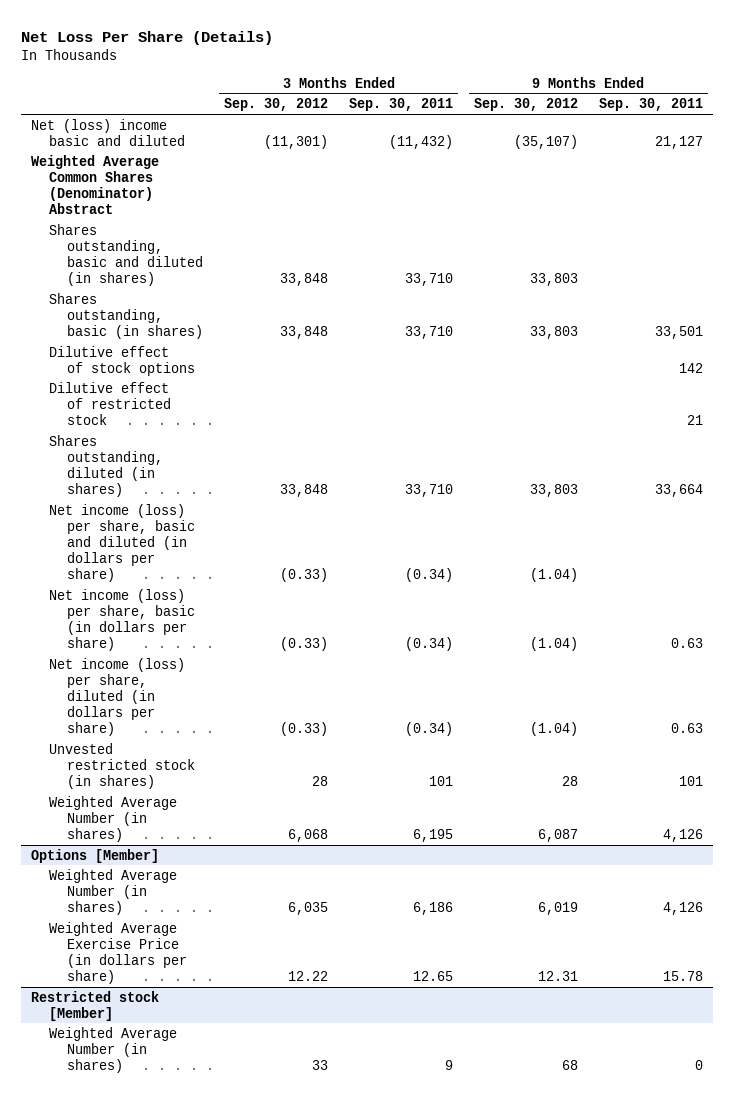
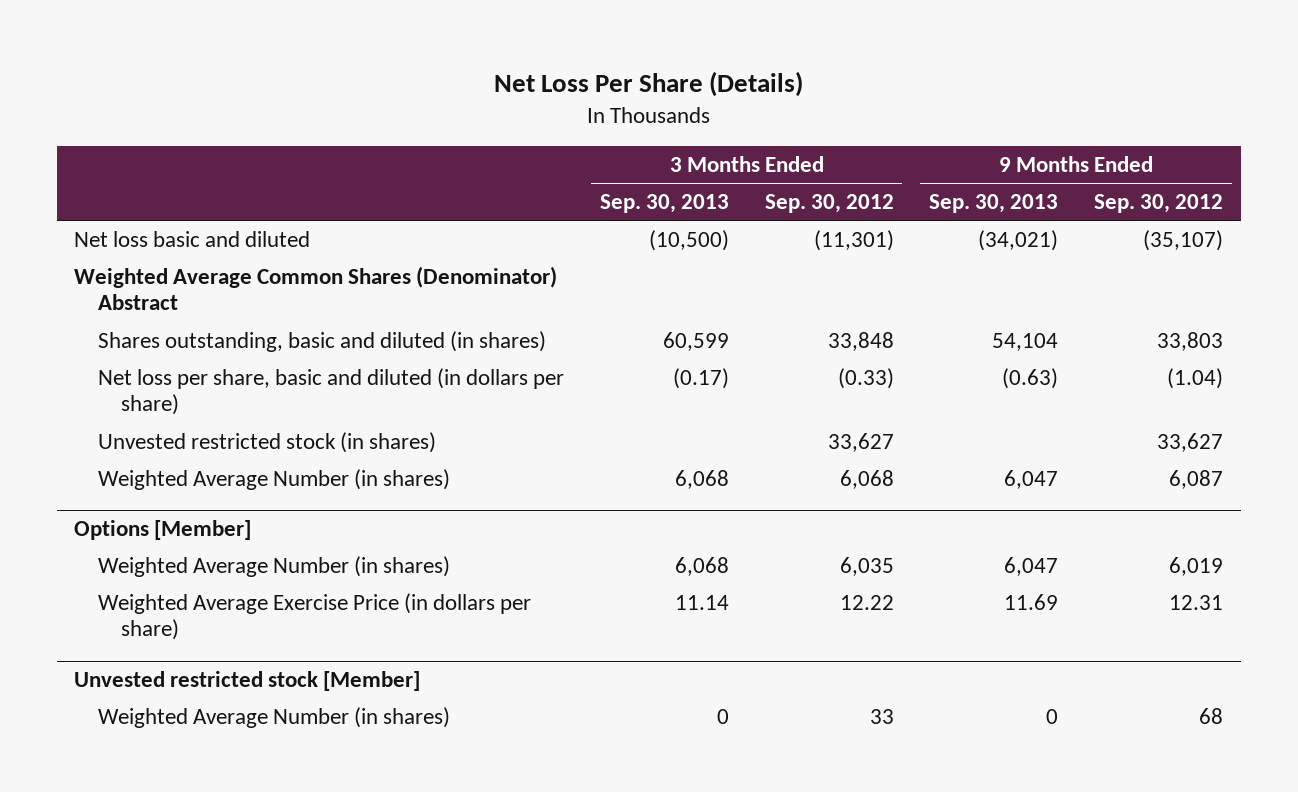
- | 3 Months Ended Sep. 30, 2012 | 3 Months Ended Sep. 30, 2011 | 9 Months Ended Sep. 30, 2012 | 9 Months Ended Sep. 30, 2011
+ | 3 Months Ended Sep. 30, 2013 | 3 Months Ended Sep. 30, 2012 | 9 Months Ended Sep. 30, 2013 | 9 Months Ended Sep. 30, 2012
- Net (loss) income basic and diluted | (11,301) | (11,432) | (35,107) | 21,127
+ Net loss basic and diluted | (10,500) | (11,301) | (34,021) | (35,107)
- Shares outstanding, basic (in shares) | 33,848 | 33,710 | 33,803 | 33,501
- Dilutive effect of stock options | | | | 142
- Dilutive effect of restricted stock | | | | 21
- Shares outstanding, diluted (in shares) | 33,848 | 33,710 | 33,803 | 33,664
- Net income (loss) per share, basic and diluted (in dollars per share) | (0.33) | (0.34) | (1.04) |
- Net income (loss) per share, basic (in dollars per share) | (0.33) | (0.34) | (1.04) | 0.63
- Net income (loss) per share, diluted (in dollars per share) | (0.33) | (0.34) | (1.04) | 0.63
- Unvested restricted stock (in shares) | 28 | 101 | 28 | 101
+ Net loss per share, basic and diluted (in dollars per share) | (0.17) | (0.33) | (0.63) | (1.04)
+ Unvested restricted stock (in shares) | | 33,627 | | 33,627
- Restricted stock [Member]
+ Unvested restricted stock [Member]

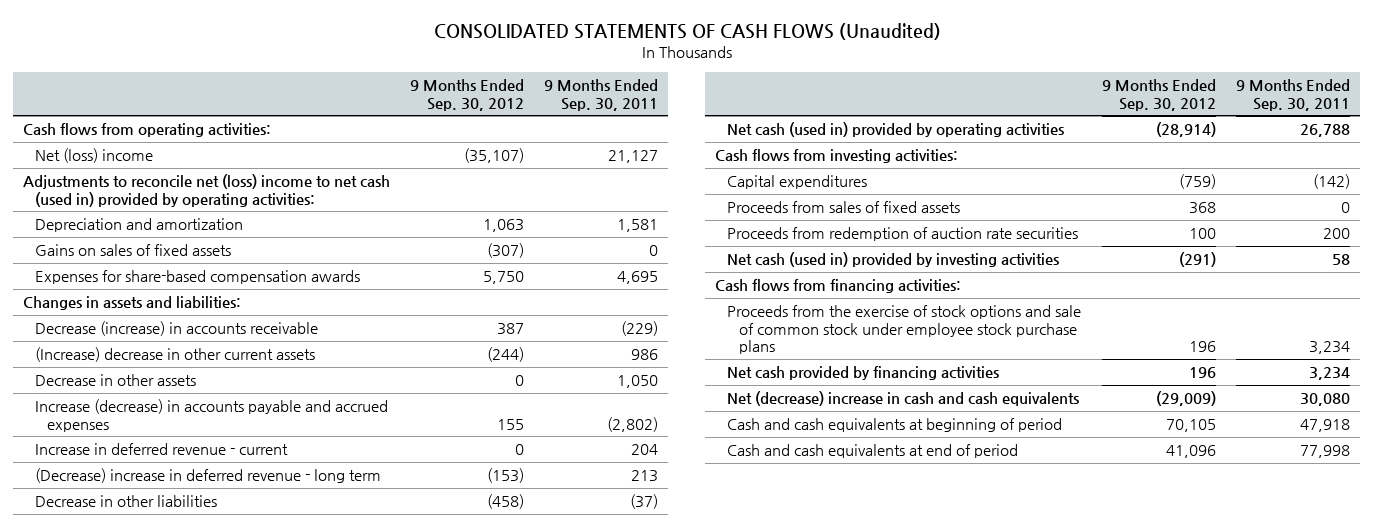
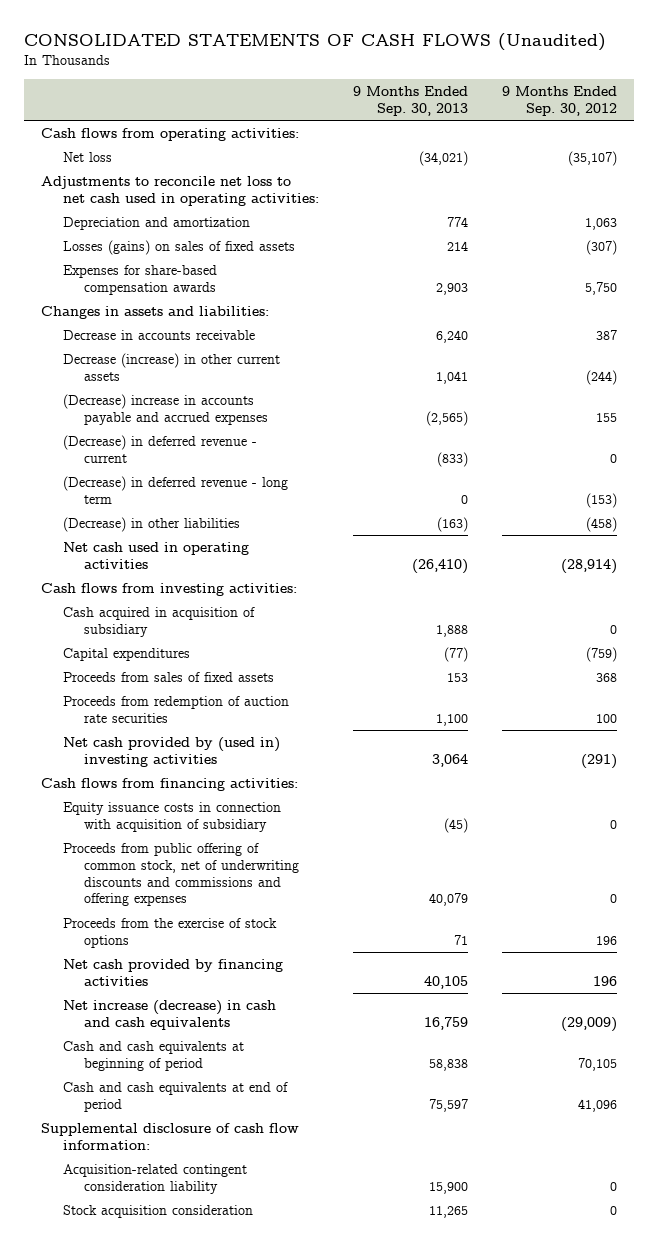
- | 9 Months Ended Sep. 30, 2012 | 9 Months Ended Sep. 30, 2011
+ | 9 Months Ended Sep. 30, 2013 | 9 Months Ended Sep. 30, 2012
- Net (loss) income | (35,107) | 21,127
- Adjustments to reconcile net (loss) income to net cash (used in) provided by operating activities:
+ Net loss | (34,021) | (35,107)
+ Adjustments to reconcile net loss to net cash used in operating activities:
- Gains on sales of fixed assets | (307) | 0
+ Losses (gains) on sales of fixed assets | 214 | (307)
- Decrease (increase) in accounts receivable | 387 | (229)
- (Increase) decrease in other current assets | (244) | 986
- Decrease in other assets | 0 | 1,050
- Increase (decrease) in accounts payable and accrued expenses | 155 | (2,802)
- Increase in deferred revenue - current | 0 | 204
- (Decrease) increase in deferred revenue - long term | (153) | 213
- Decrease in other liabilities | (458) | (37)
- Net cash (used in) provided by operating activities | (28,914) | 26,788
+ Decrease in accounts receivable | 6,240 | 387
+ Decrease (increase) in other current assets | 1,041 | (244)
+ (Decrease) increase in accounts payable and accrued expenses | (2,565) | 155
+ (Decrease) in deferred revenue - current | (833) | 0
+ (Decrease) in deferred revenue - long term | 0 | (153)
+ (Decrease) in other liabilities | (163) | (458)
+ Net cash used in operating activities | (26,410) | (28,914)
+ Cash acquired in acquisition of subsidiary | 1,888 | 0
- Net cash (used in) provided by investing activities | (291) | 58
+ Net cash provided by (used in) investing activities | 3,064 | (291)
- Proceeds from the exercise of stock options and sale of common stock under employee stock purchase plans | 196 | 3,234
+ Equity issuance costs in connection with acquisition of subsidiary | (45) | 0
+ Proceeds from public offering of common stock, net of underwriting discounts and commissions and offering expenses | 40,079 | 0
+ Proceeds from the exercise of stock options | 71 | 196
- Net (decrease) increase in cash and cash equivalents | (29,009) | 30,080
+ Net increase (decrease) in cash and cash equivalents | 16,759 | (29,009)
+ Supplemental disclosure of cash flow information:
+ Acquisition-related contingent consideration liability | 15,900 | 0
+ Stock acquisition consideration | 11,265 | 0

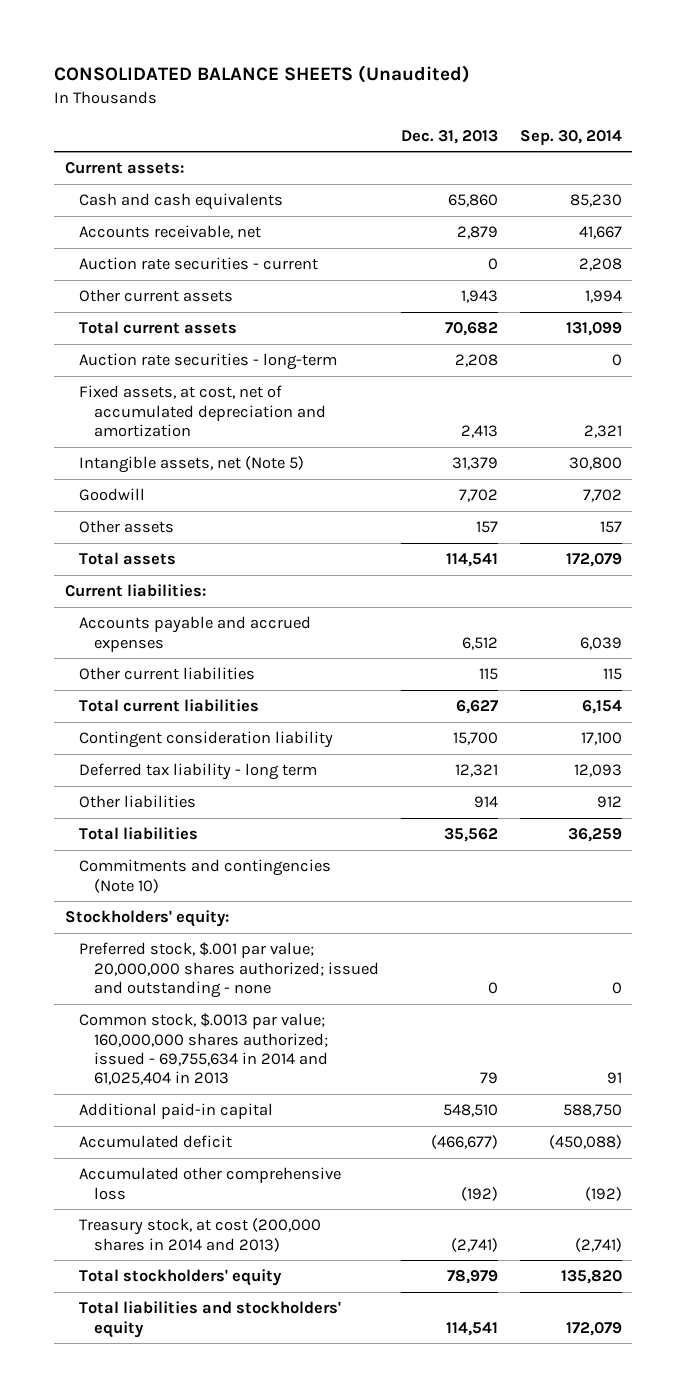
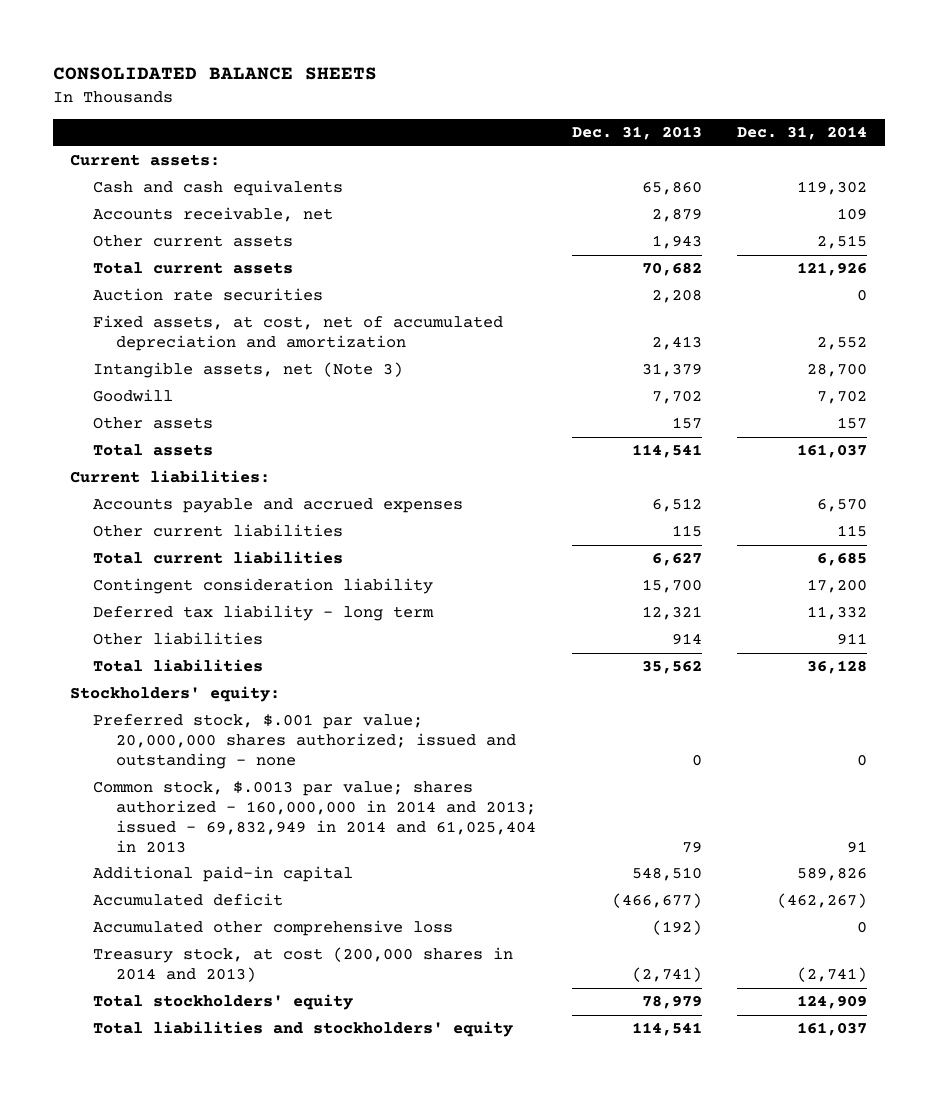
- CONSOLIDATED BALANCE SHEETS (Unaudited)
+ CONSOLIDATED BALANCE SHEETS
- | Dec. 31, 2013 | Sep. 30, 2014
+ | Dec. 31, 2013 | Dec. 31, 2014
- Auction rate securities - current | 0 | 2,208
- Auction rate securities - long-term | 2,208 | 0
+ Auction rate securities | 2,208 | 0
- Intangible assets, net (Note 5) | 31,379 | 30,800
+ Intangible assets, net (Note 3) | 31,379 | 28,700
- Commitments and contingencies (Note 10)
- Common stock, $.0013 par value; 160,000,000 shares authorized; issued - 69,755,634 in 2014 and 61,025,404 in 2013 | 79 | 91
+ Common stock, $.0013 par value; shares authorized - 160,000,000 in 2014 and 2013; issued - 69,832,949 in 2014 and 61,025,404 in 2013 | 79 | 91

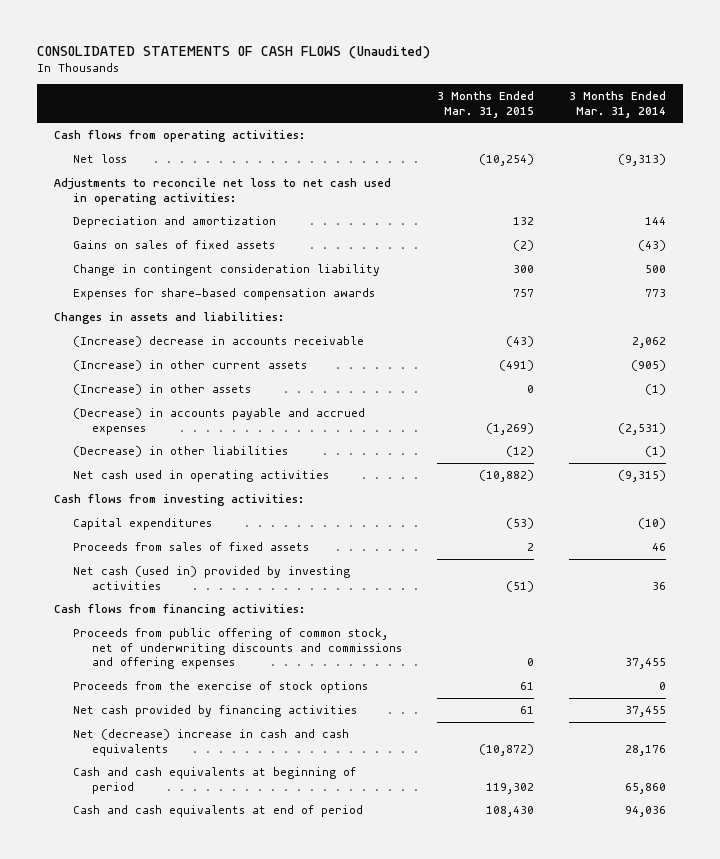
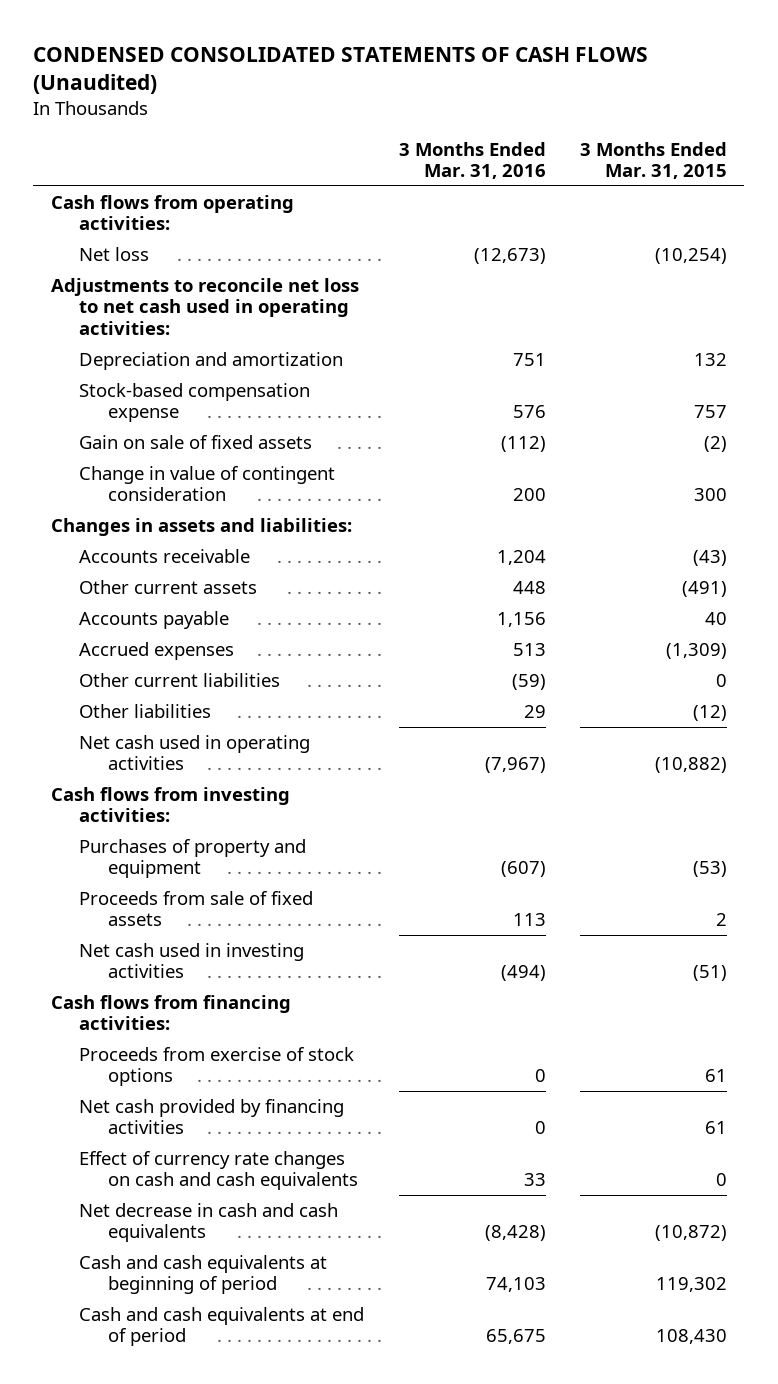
- CONSOLIDATED STATEMENTS OF CASH FLOWS (Unaudited)
+ CONDENSED CONSOLIDATED STATEMENTS OF CASH FLOWS (Unaudited)
- | 3 Months Ended Mar. 31, 2015 | 3 Months Ended Mar. 31, 2014
+ | 3 Months Ended Mar. 31, 2016 | 3 Months Ended Mar. 31, 2015
- Gains on sales of fixed assets | (2) | (43)
- Change in contingent consideration liability | 300 | 500
- Expenses for share-based compensation awards | 757 | 773
+ Stock-based compensation expense | 576 | 757
+ Gain on sale of fixed assets | (112) | (2)
+ Change in value of contingent consideration | 200 | 300
- (Increase) decrease in accounts receivable | (43) | 2,062
- (Increase) in other current assets | (491) | (905)
- (Increase) in other assets | 0 | (1)
- (Decrease) in accounts payable and accrued expenses | (1,269) | (2,531)
- (Decrease) in other liabilities | (12) | (1)
+ Accounts receivable | 1,204 | (43)
+ Other current assets | 448 | (491)
+ Accounts payable | 1,156 | 40
+ Accrued expenses | 513 | (1,309)
+ Other current liabilities | (59) | 0
+ Other liabilities | 29 | (12)
- Capital expenditures | (53) | (10)
- Proceeds from sales of fixed assets | 2 | 46
- Net cash (used in) provided by investing activities | (51) | 36
+ Purchases of property and equipment | (607) | (53)
+ Proceeds from sale of fixed assets | 113 | 2
+ Net cash used in investing activities | (494) | (51)
- Proceeds from public offering of common stock, net of underwriting discounts and commissions and offering expenses | 0 | 37,455
- Proceeds from the exercise of stock options | 61 | 0
+ Proceeds from exercise of stock options | 0 | 61
- Net (decrease) increase in cash and cash equivalents | (10,872) | 28,176
+ Effect of currency rate changes on cash and cash equivalents | 33 | 0
+ Net decrease in cash and cash equivalents | (8,428) | (10,872)

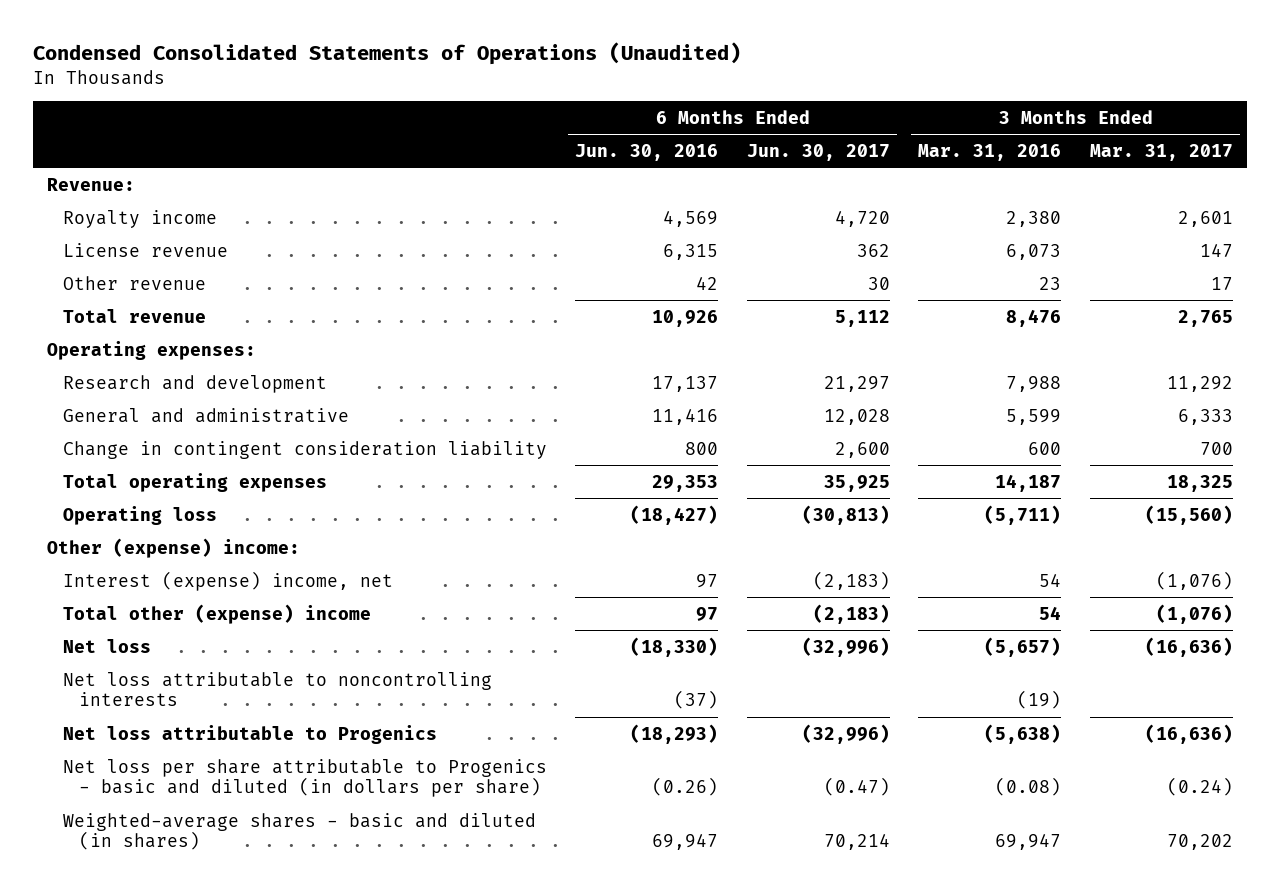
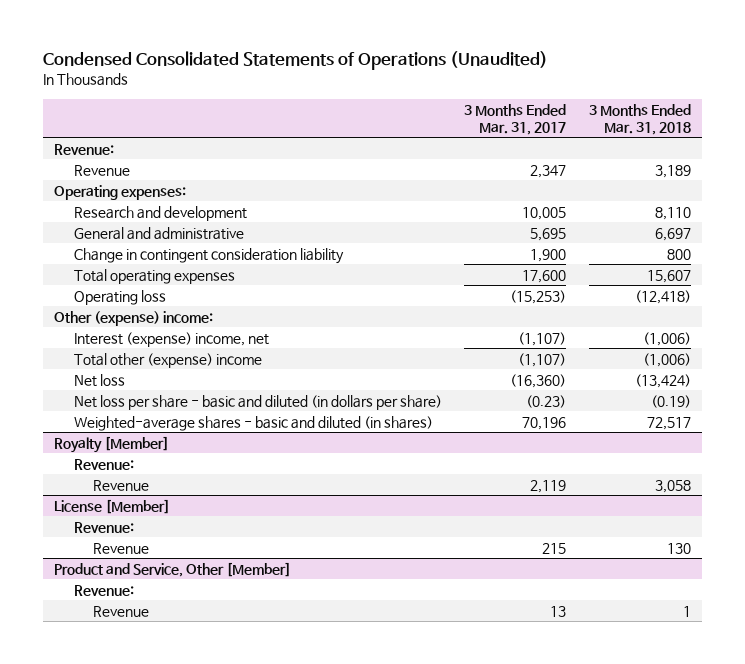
- | 6 Months Ended Jun. 30, 2016 | 6 Months Ended Jun. 30, 2017 | 3 Months Ended Mar. 31, 2016 | 3 Months Ended Mar. 31, 2017
+ | 3 Months Ended Mar. 31, 2017 | 3 Months Ended Mar. 31, 2018
- Royalty income | 4,569 | 4,720 | 2,380 | 2,601
- License revenue | 6,315 | 362 | 6,073 | 147
- Other revenue | 42 | 30 | 23 | 17
- Total revenue | 10,926 | 5,112 | 8,476 | 2,765
+ Revenue | 2,347 | 3,189
- Research and development | 17,137 | 21,297 | 7,988 | 11,292
- General and administrative | 11,416 | 12,028 | 5,599 | 6,333
- Change in contingent consideration liability | 800 | 2,600 | 600 | 700
- Total operating expenses | 29,353 | 35,925 | 14,187 | 18,325
- Operating loss | (18,427) | (30,813) | (5,711) | (15,560)
+ Research and development | 10,005 | 8,110
+ General and administrative | 5,695 | 6,697
+ Change in contingent consideration liability | 1,900 | 800
+ Total operating expenses | 17,600 | 15,607
+ Operating loss | (15,253) | (12,418)
- Interest (expense) income, net | 97 | (2,183) | 54 | (1,076)
- Total other (expense) income | 97 | (2,183) | 54 | (1,076)
- Net loss | (18,330) | (32,996) | (5,657) | (16,636)
- Net loss attributable to noncontrolling interests | (37) | | (19) |
- Net loss attributable to Progenics | (18,293) | (32,996) | (5,638) | (16,636)
- Net loss per share attributable to Progenics - basic and diluted (in dollars per share) | (0.26) | (0.47) | (0.08) | (0.24)
- Weighted-average shares - basic and diluted (in shares) | 69,947 | 70,214 | 69,947 | 70,202
+ Interest (expense) income, net | (1,107) | (1,006)
+ Total other (expense) income | (1,107) | (1,006)
+ Net loss | (16,360) | (13,424)
+ Net loss per share - basic and diluted (in dollars per share) | (0.23) | (0.19)
+ Weighted-average shares - basic and diluted (in shares) | 70,196 | 72,517
+ Royalty [Member]
+ Revenue:
+ Revenue | 2,119 | 3,058
+ License [Member]
+ Revenue:
+ Revenue | 215 | 130
+ Product and Service, Other [Member]
+ Revenue:
+ Revenue | 13 | 1

